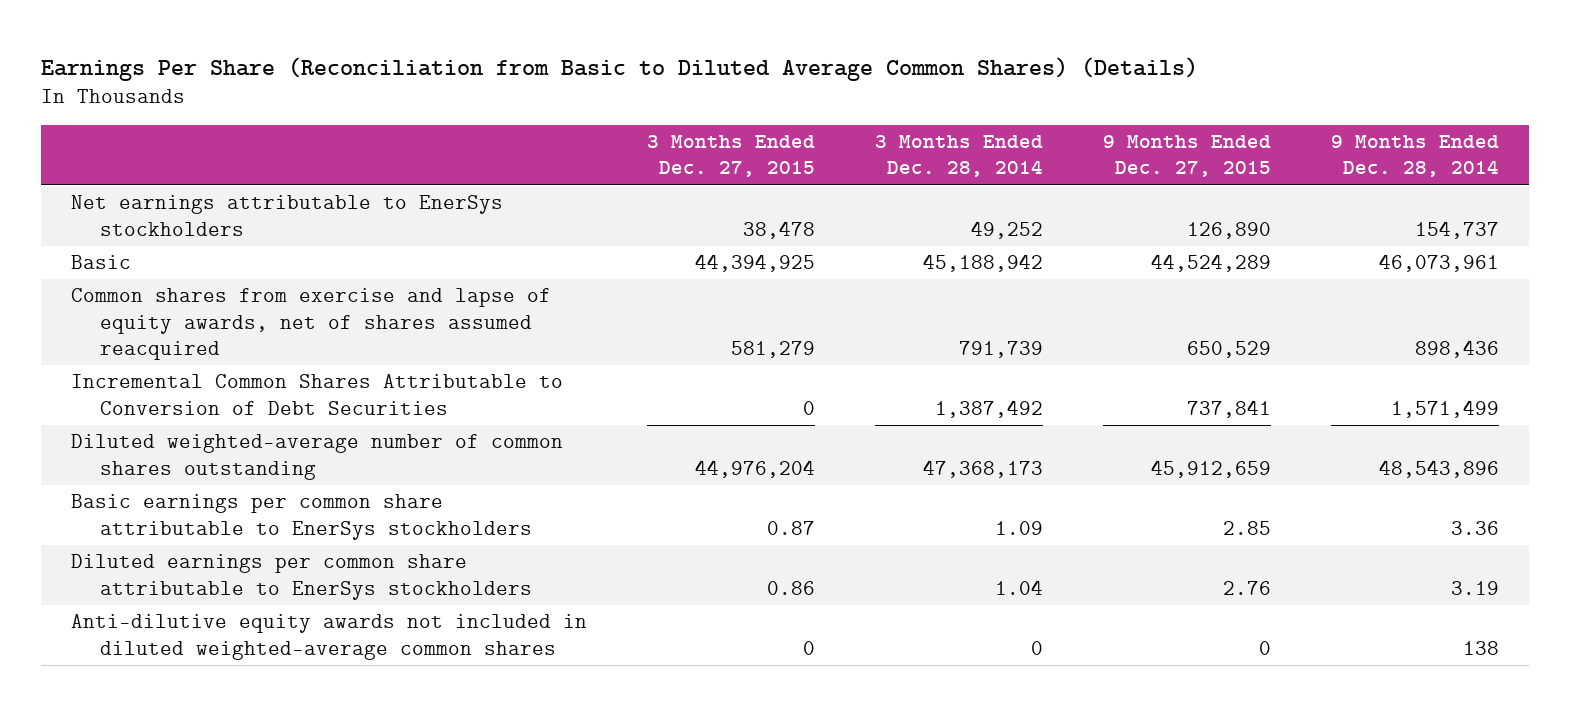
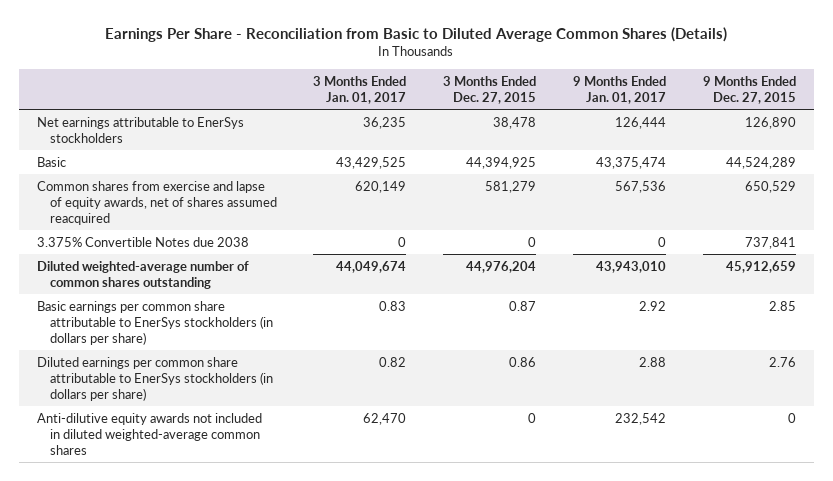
- Earnings Per Share (Reconciliation from Basic to Diluted Average Common Shares) (Details)
+ Earnings Per Share - Reconciliation from Basic to Diluted Average Common Shares (Details)
- | 3 Months Ended Dec. 27, 2015 | 3 Months Ended Dec. 28, 2014 | 9 Months Ended Dec. 27, 2015 | 9 Months Ended Dec. 28, 2014
+ | 3 Months Ended Jan. 01, 2017 | 3 Months Ended Dec. 27, 2015 | 9 Months Ended Jan. 01, 2017 | 9 Months Ended Dec. 27, 2015
- Incremental Common Shares Attributable to Conversion of Debt Securities | 0 | 1,387,492 | 737,841 | 1,571,499
+ 3.375% Convertible Notes due 2038 | 0 | 0 | 0 | 737,841
- Basic earnings per common share attributable to EnerSys stockholders | 0.87 | 1.09 | 2.85 | 3.36
- Diluted earnings per common share attributable to EnerSys stockholders | 0.86 | 1.04 | 2.76 | 3.19
+ Basic earnings per common share attributable to EnerSys stockholders (in dollars per share) | 0.83 | 0.87 | 2.92 | 2.85
+ Diluted earnings per common share attributable to EnerSys stockholders (in dollars per share) | 0.82 | 0.86 | 2.88 | 2.76

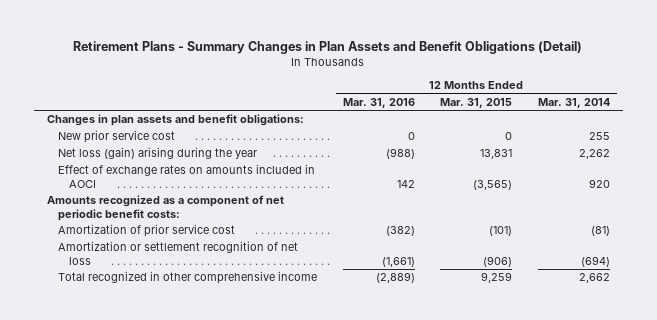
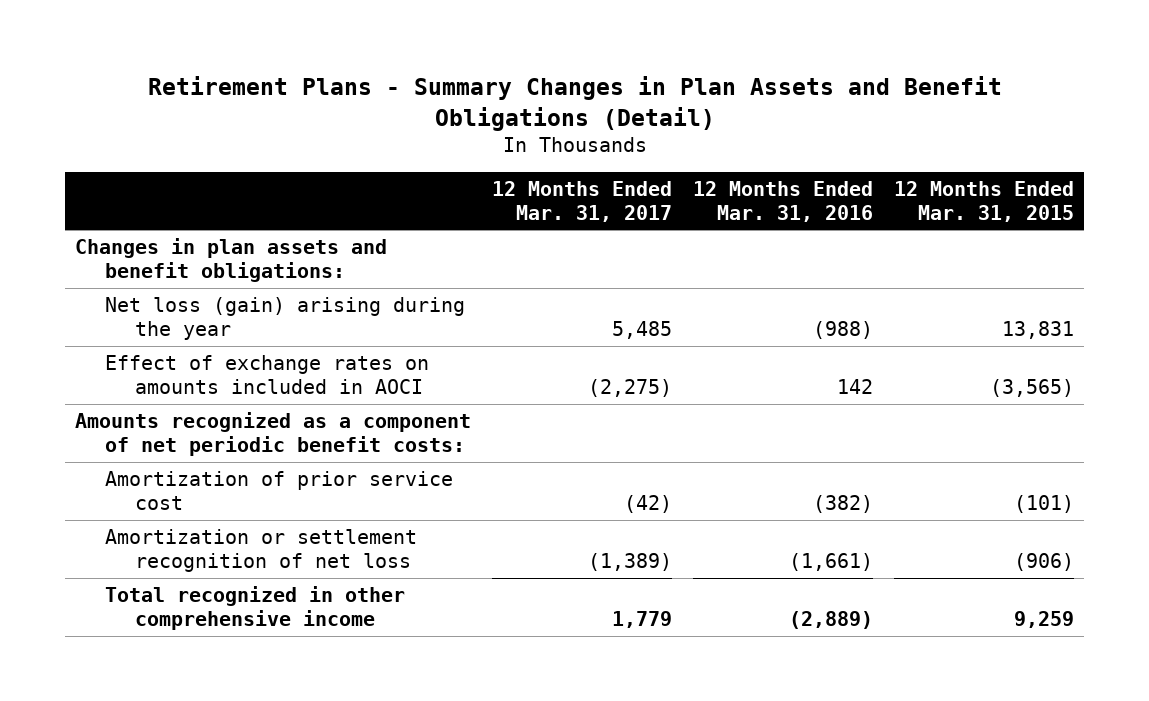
- | 12 Months Ended Mar. 31, 2016 | 12 Months Ended Mar. 31, 2015 | 12 Months Ended Mar. 31, 2014
+ | 12 Months Ended Mar. 31, 2017 | 12 Months Ended Mar. 31, 2016 | 12 Months Ended Mar. 31, 2015
- New prior service cost | 0 | 0 | 255

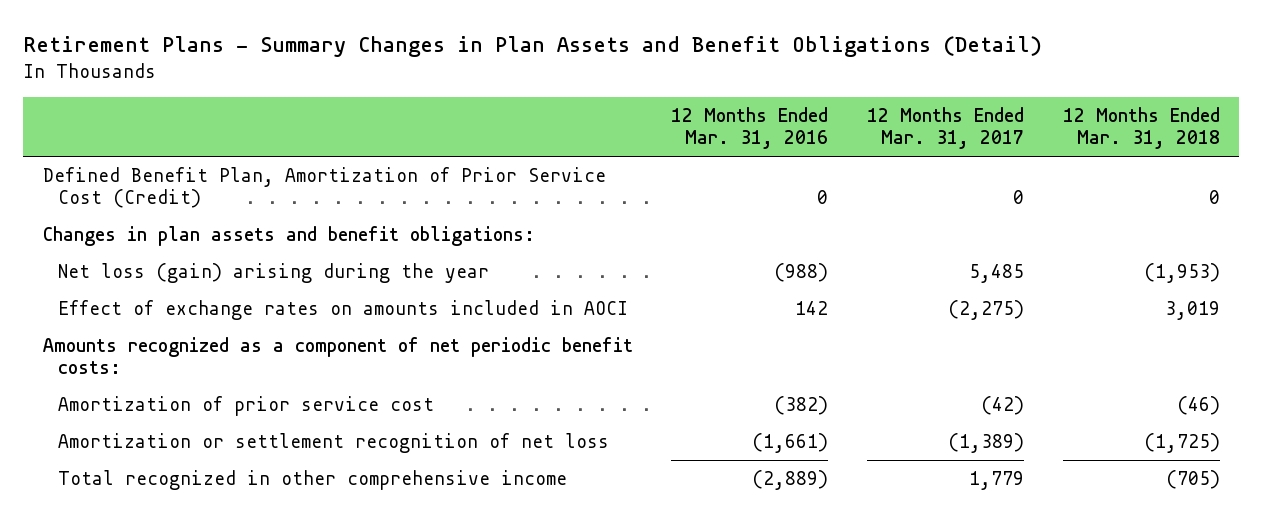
- | 12 Months Ended Mar. 31, 2017 | 12 Months Ended Mar. 31, 2016 | 12 Months Ended Mar. 31, 2015
+ | 12 Months Ended Mar. 31, 2016 | 12 Months Ended Mar. 31, 2017 | 12 Months Ended Mar. 31, 2018
+ Defined Benefit Plan, Amortization of Prior Service Cost (Credit) | 0 | 0 | 0

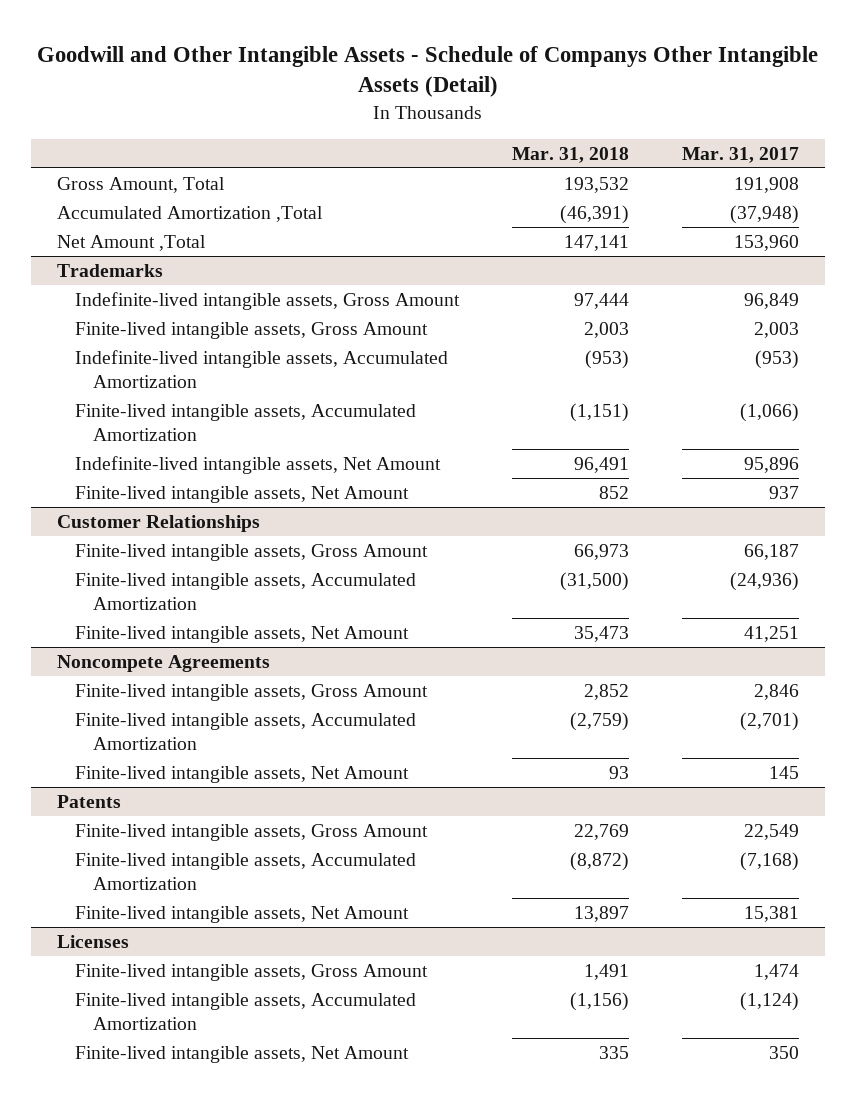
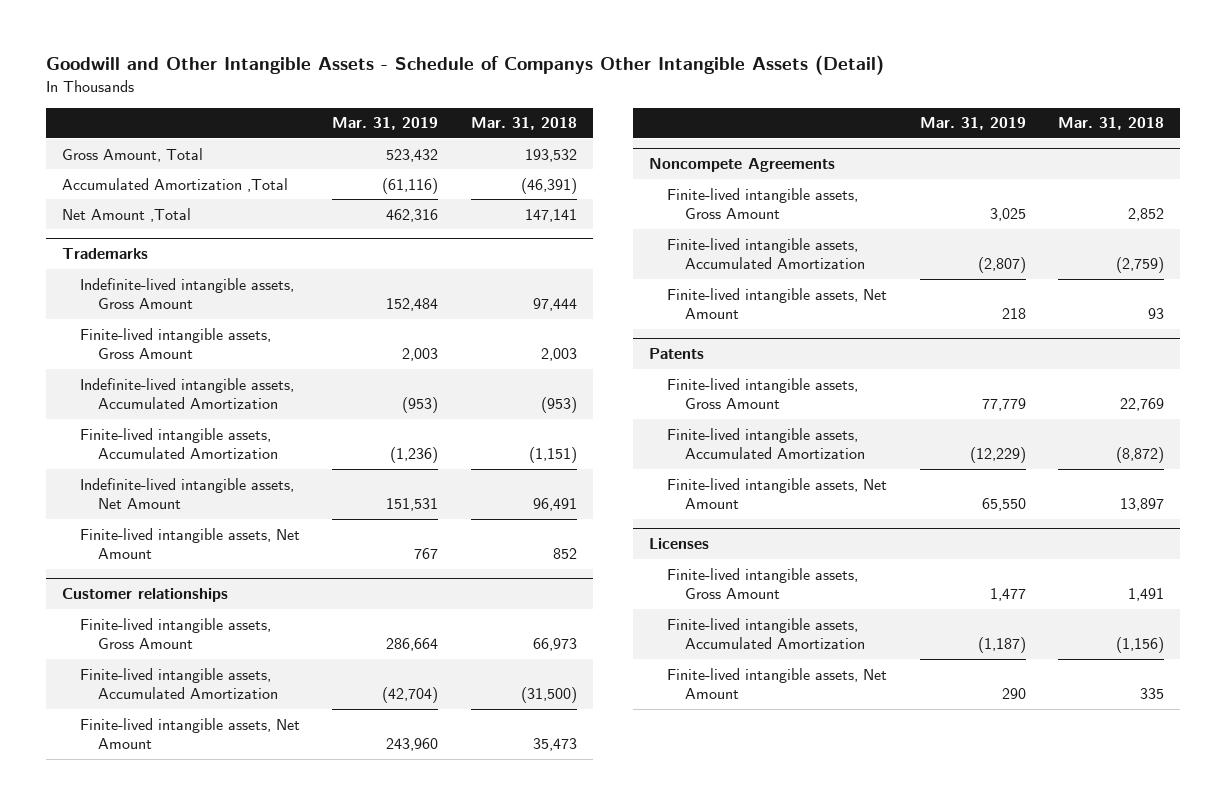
- | Mar. 31, 2018 | Mar. 31, 2017
+ | Mar. 31, 2019 | Mar. 31, 2018
- Customer Relationships
+ Customer relationships

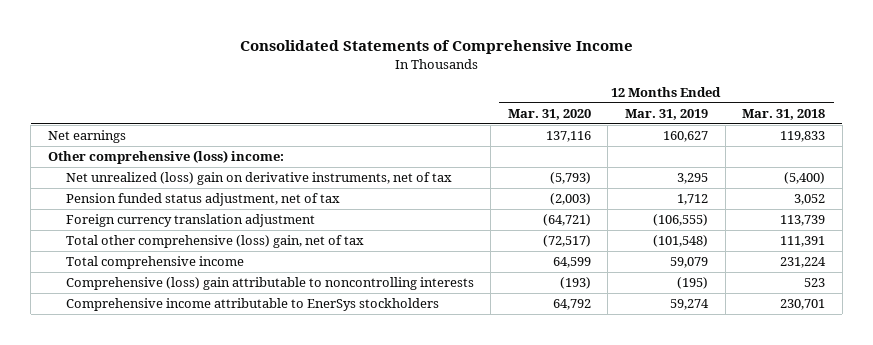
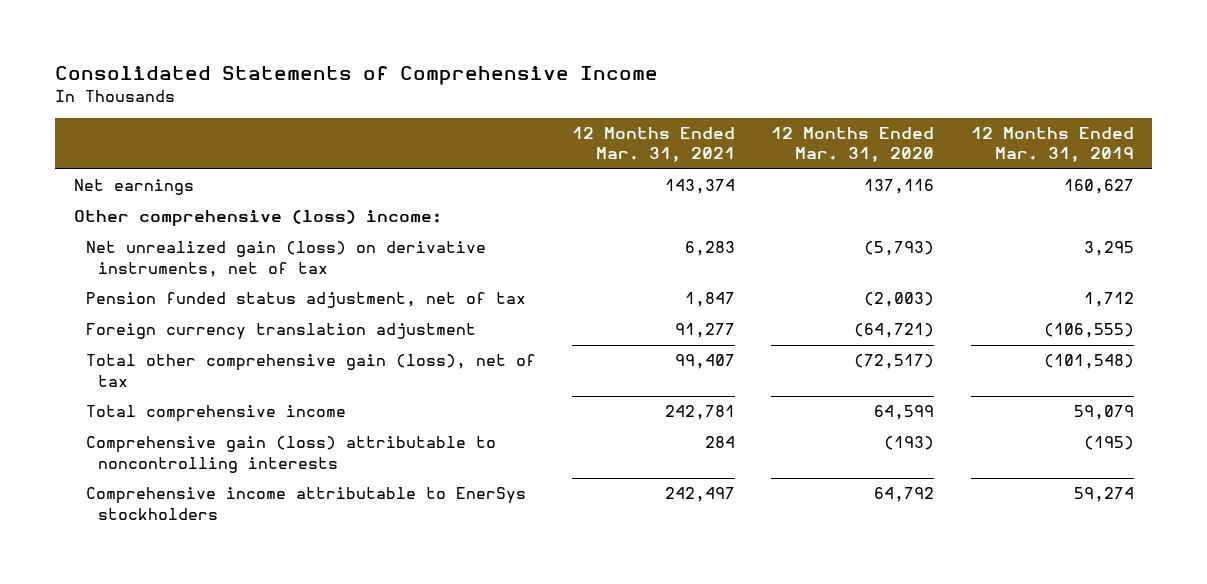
- | 12 Months Ended Mar. 31, 2020 | 12 Months Ended Mar. 31, 2019 | 12 Months Ended Mar. 31, 2018
+ | 12 Months Ended Mar. 31, 2021 | 12 Months Ended Mar. 31, 2020 | 12 Months Ended Mar. 31, 2019
- Net unrealized (loss) gain on derivative instruments, net of tax | (5,793) | 3,295 | (5,400)
+ Net unrealized gain (loss) on derivative instruments, net of tax | 6,283 | (5,793) | 3,295
- Total other comprehensive (loss) gain, net of tax | (72,517) | (101,548) | 111,391
+ Total other comprehensive gain (loss), net of tax | 99,407 | (72,517) | (101,548)
- Comprehensive (loss) gain attributable to noncontrolling interests | (193) | (195) | 523
+ Comprehensive gain (loss) attributable to noncontrolling interests | 284 | (193) | (195)

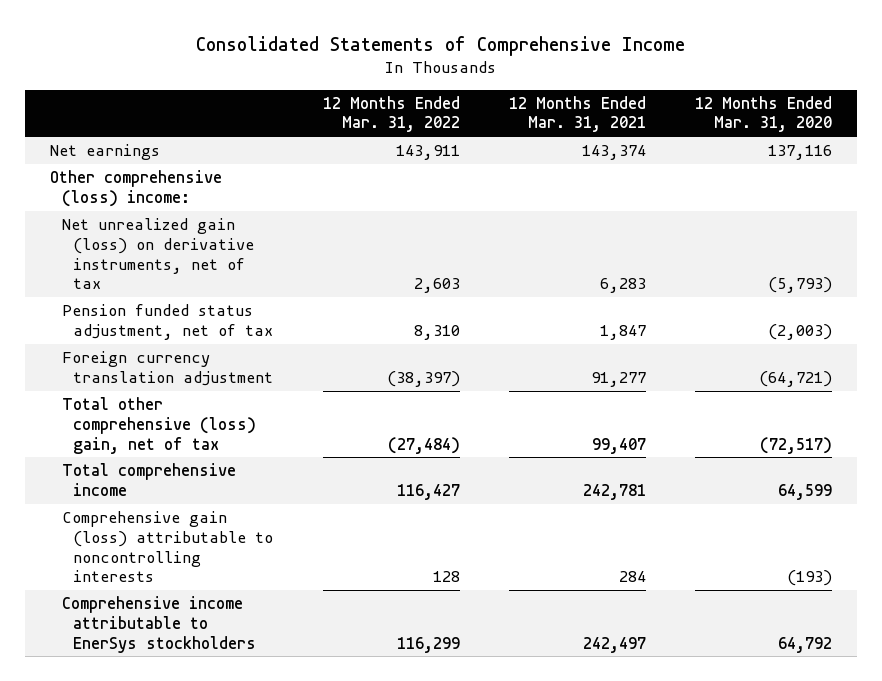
- | 12 Months Ended Mar. 31, 2021 | 12 Months Ended Mar. 31, 2020 | 12 Months Ended Mar. 31, 2019
+ | 12 Months Ended Mar. 31, 2022 | 12 Months Ended Mar. 31, 2021 | 12 Months Ended Mar. 31, 2020
- Total other comprehensive gain (loss), net of tax | 99,407 | (72,517) | (101,548)
+ Total other comprehensive (loss) gain, net of tax | (27,484) | 99,407 | (72,517)

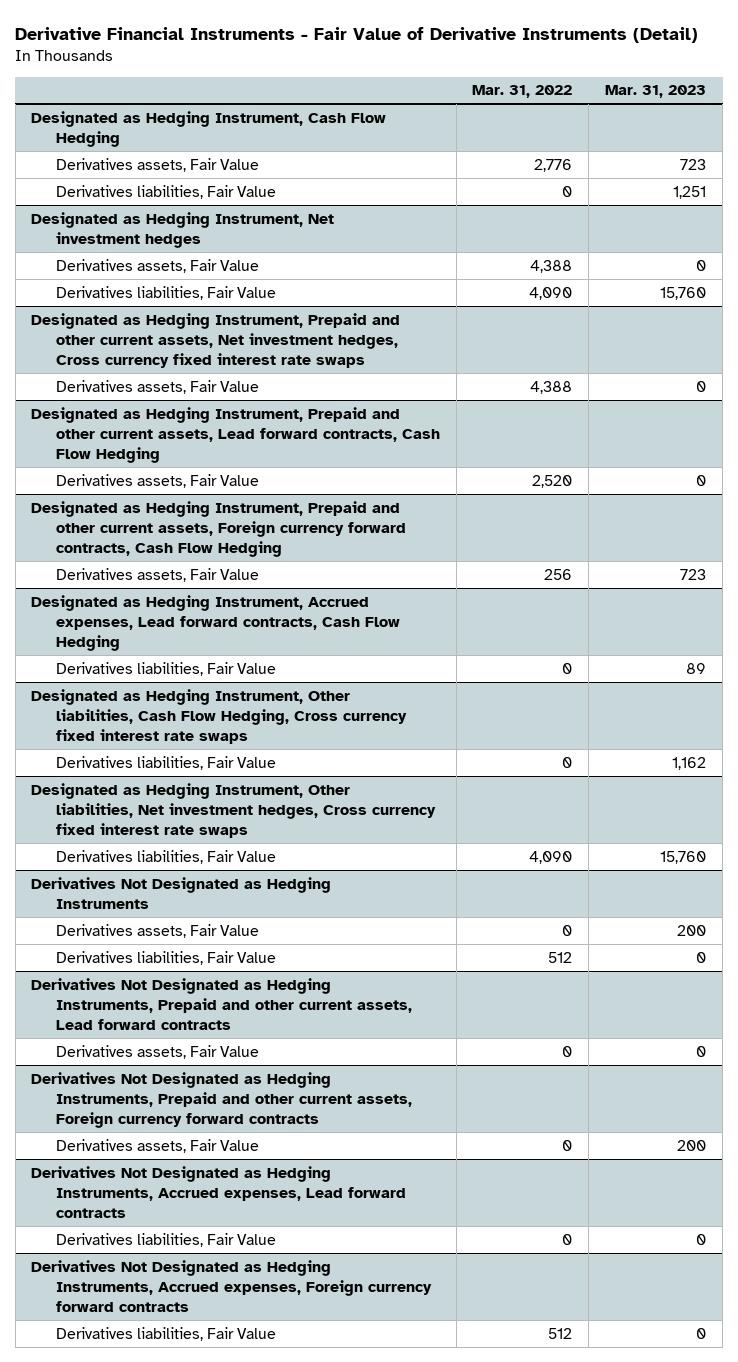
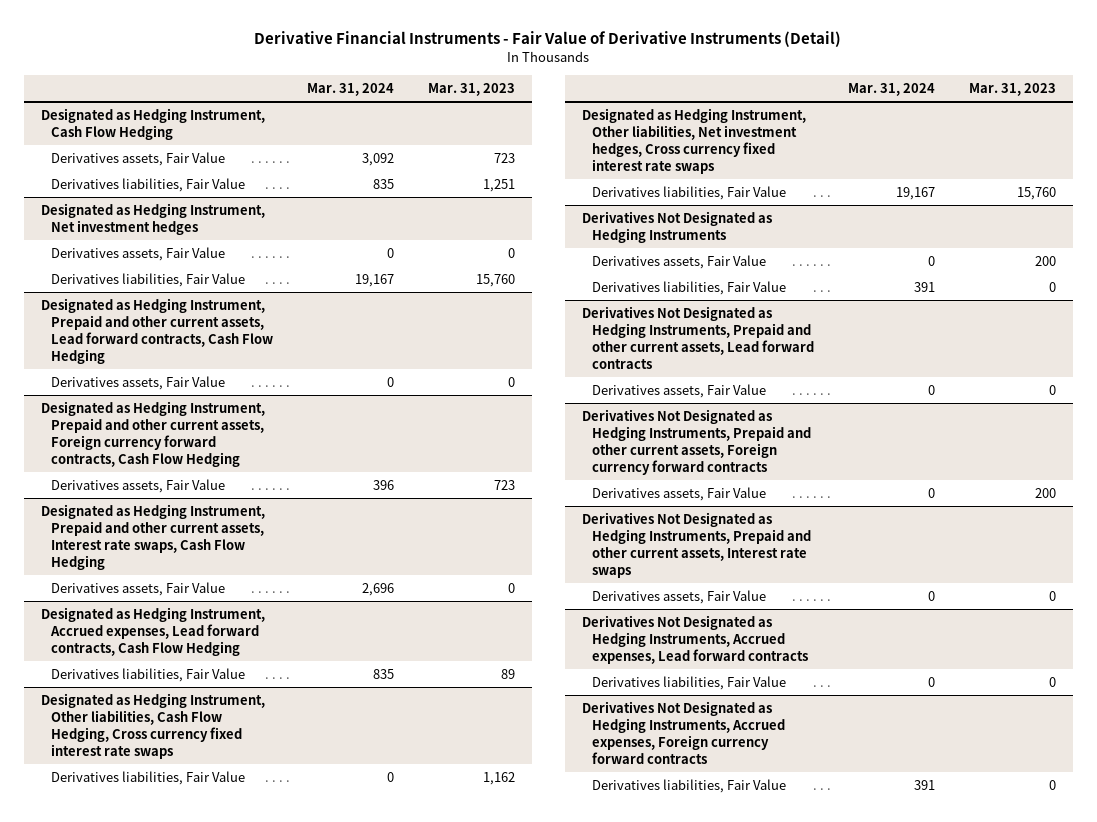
- | Mar. 31, 2022 | Mar. 31, 2023
+ | Mar. 31, 2024 | Mar. 31, 2023
- Designated as Hedging Instrument, Prepaid and other current assets, Net investment hedges, Cross currency fixed interest rate swaps
- Derivatives assets, Fair Value | 4,388 | 0
+ Designated as Hedging Instrument, Prepaid and other current assets, Interest rate swaps, Cash Flow Hedging
+ Derivatives assets, Fair Value | 2,696 | 0
+ Derivatives Not Designated as Hedging Instruments, Prepaid and other current assets, Interest rate swaps
+ Derivatives assets, Fair Value | 0 | 0

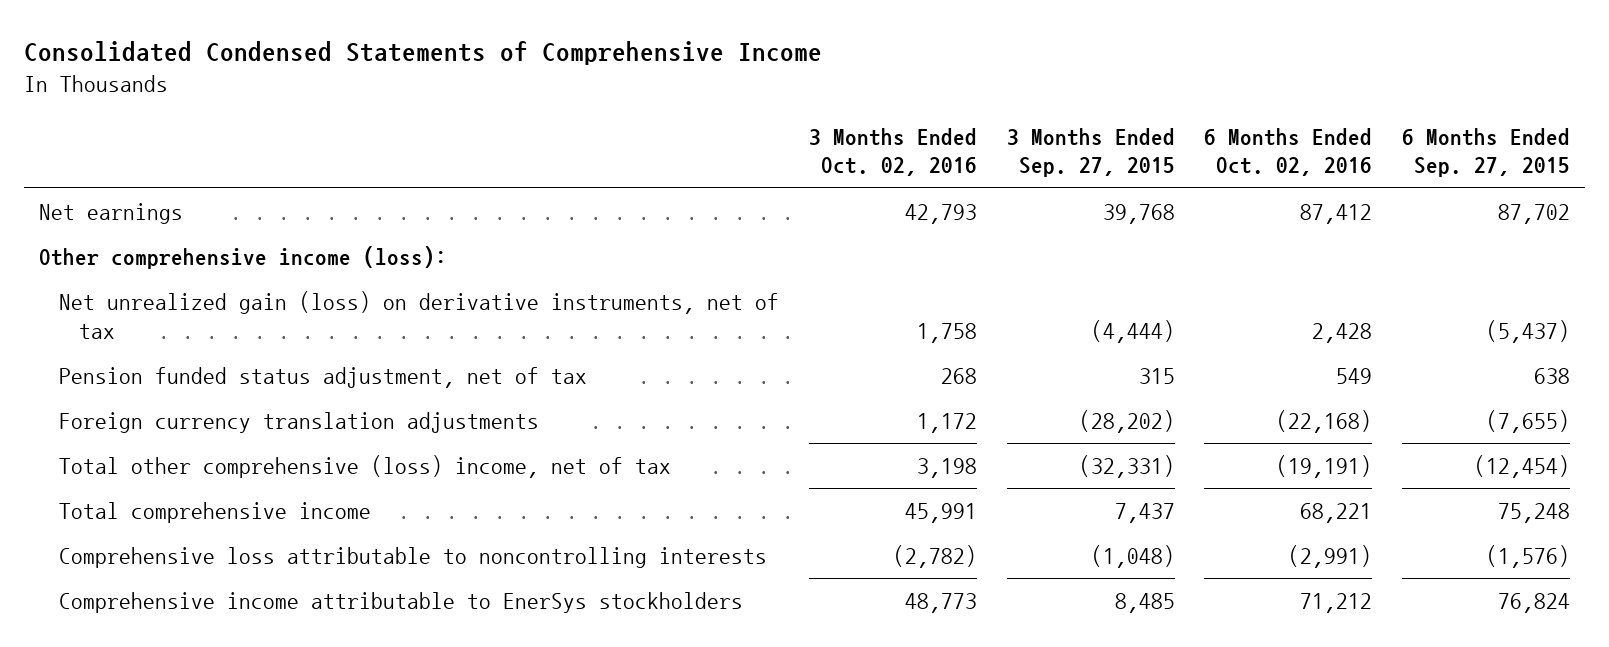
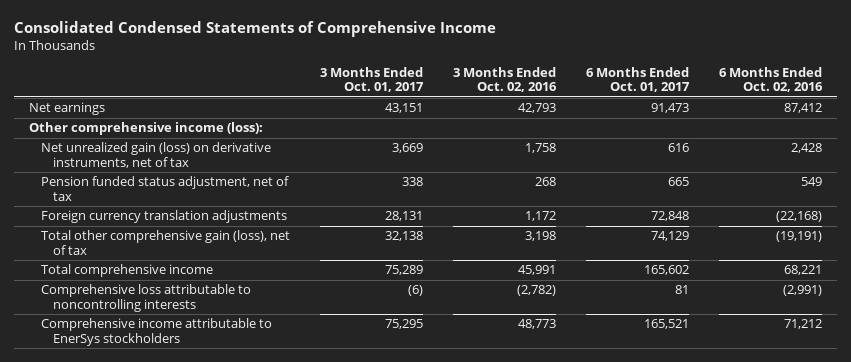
- | 3 Months Ended Oct. 02, 2016 | 3 Months Ended Sep. 27, 2015 | 6 Months Ended Oct. 02, 2016 | 6 Months Ended Sep. 27, 2015
+ | 3 Months Ended Oct. 01, 2017 | 3 Months Ended Oct. 02, 2016 | 6 Months Ended Oct. 01, 2017 | 6 Months Ended Oct. 02, 2016
- Total other comprehensive (loss) income, net of tax | 3,198 | (32,331) | (19,191) | (12,454)
+ Total other comprehensive gain (loss), net of tax | 32,138 | 3,198 | 74,129 | (19,191)

